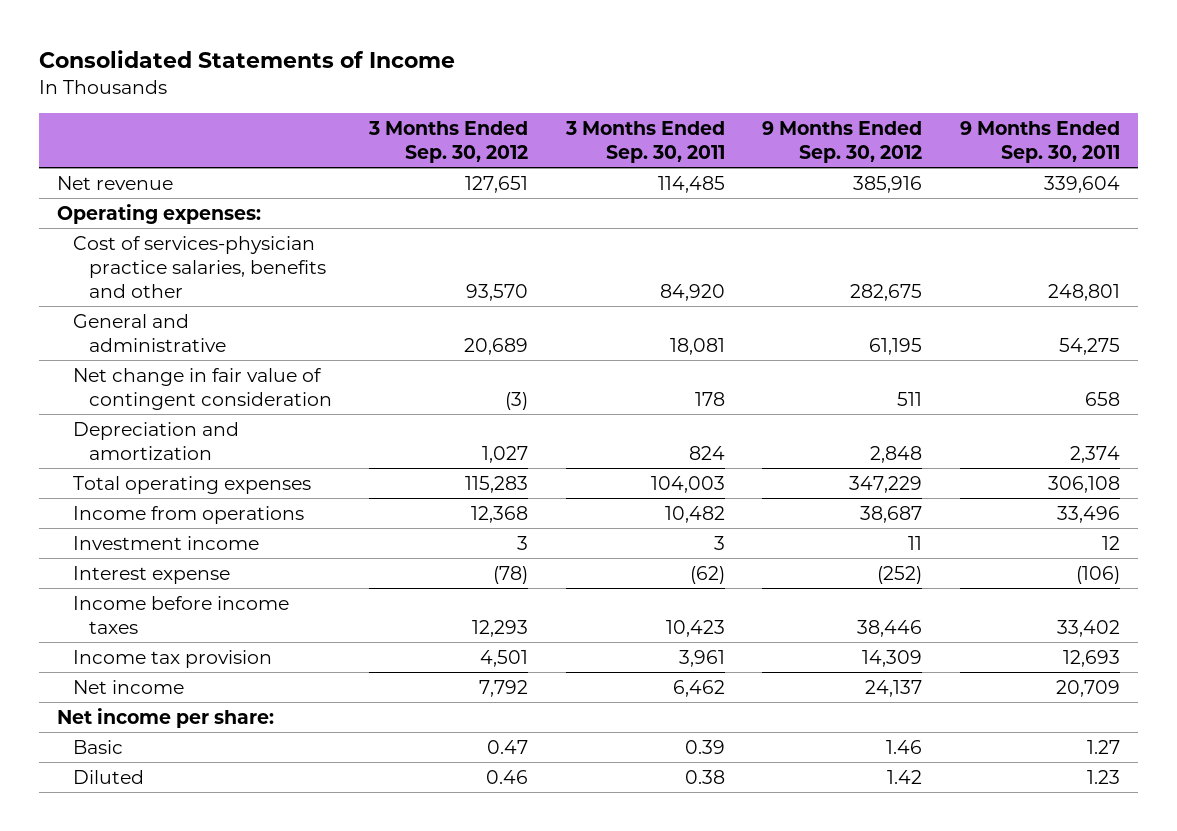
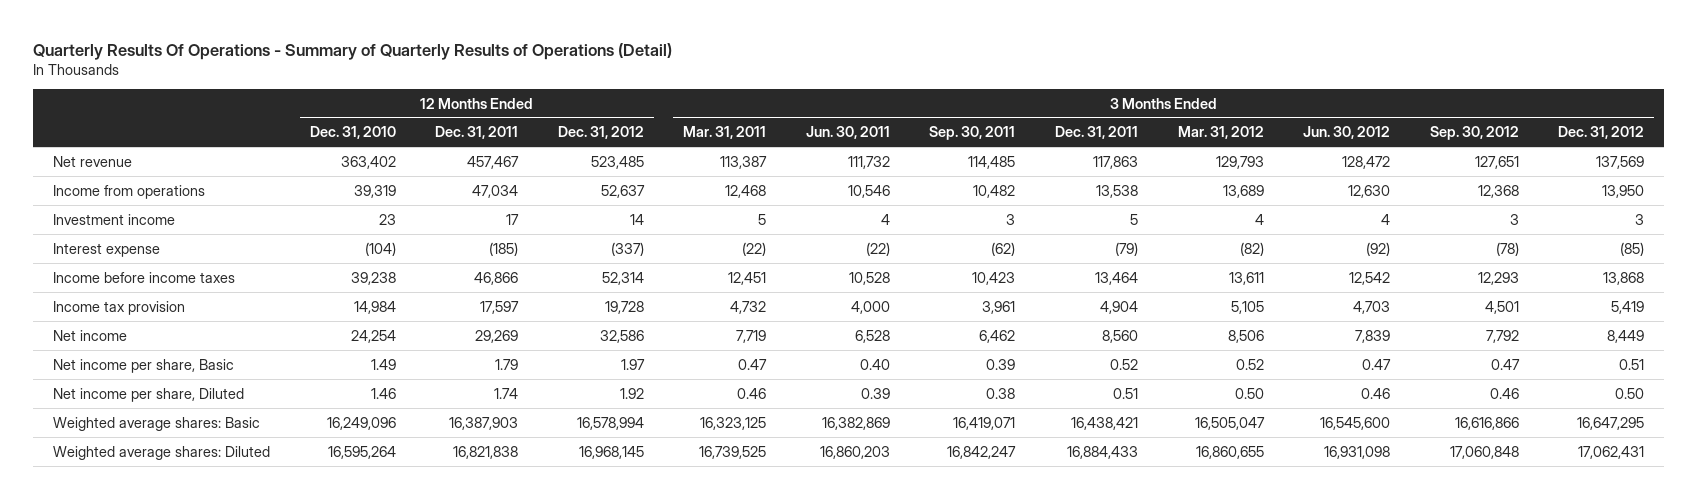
- Consolidated Statements of Income
+ Quarterly Results Of Operations - Summary of Quarterly Results of Operations (Detail)
- | 3 Months Ended Sep. 30, 2012 | 3 Months Ended Sep. 30, 2011 | 9 Months Ended Sep. 30, 2012 | 9 Months Ended Sep. 30, 2011
+ | 12 Months Ended Dec. 31, 2010 | 12 Months Ended Dec. 31, 2011 | 12 Months Ended Dec. 31, 2012 | 3 Months Ended Mar. 31, 2011 | 3 Months Ended Jun. 30, 2011 | 3 Months Ended Sep. 30, 2011 | 3 Months Ended Dec. 31, 2011 | 3 Months Ended Mar. 31, 2012 | 3 Months Ended Jun. 30, 2012 | 3 Months Ended Sep. 30, 2012 | 3 Months Ended Dec. 31, 2012
- Operating expenses:
- Cost of services-physician practice salaries, benefits and other | 93,570 | 84,920 | 282,675 | 248,801
- General and administrative | 20,689 | 18,081 | 61,195 | 54,275
- Net change in fair value of contingent consideration | (3) | 178 | 511 | 658
- Depreciation and amortization | 1,027 | 824 | 2,848 | 2,374
- Total operating expenses | 115,283 | 104,003 | 347,229 | 306,108
- Net income per share:
- Basic | 0.47 | 0.39 | 1.46 | 1.27
- Diluted | 0.46 | 0.38 | 1.42 | 1.23
+ Net income per share, Basic | 1.49 | 1.79 | 1.97 | 0.47 | 0.40 | 0.39 | 0.52 | 0.52 | 0.47 | 0.47 | 0.51
+ Net income per share, Diluted | 1.46 | 1.74 | 1.92 | 0.46 | 0.39 | 0.38 | 0.51 | 0.50 | 0.46 | 0.46 | 0.50
+ Weighted average shares: Basic | 16,249,096 | 16,387,903 | 16,578,994 | 16,323,125 | 16,382,869 | 16,419,071 | 16,438,421 | 16,505,047 | 16,545,600 | 16,616,866 | 16,647,295
+ Weighted average shares: Diluted | 16,595,264 | 16,821,838 | 16,968,145 | 16,739,525 | 16,860,203 | 16,842,247 | 16,884,433 | 16,860,655 | 16,931,098 | 17,060,848 | 17,062,431

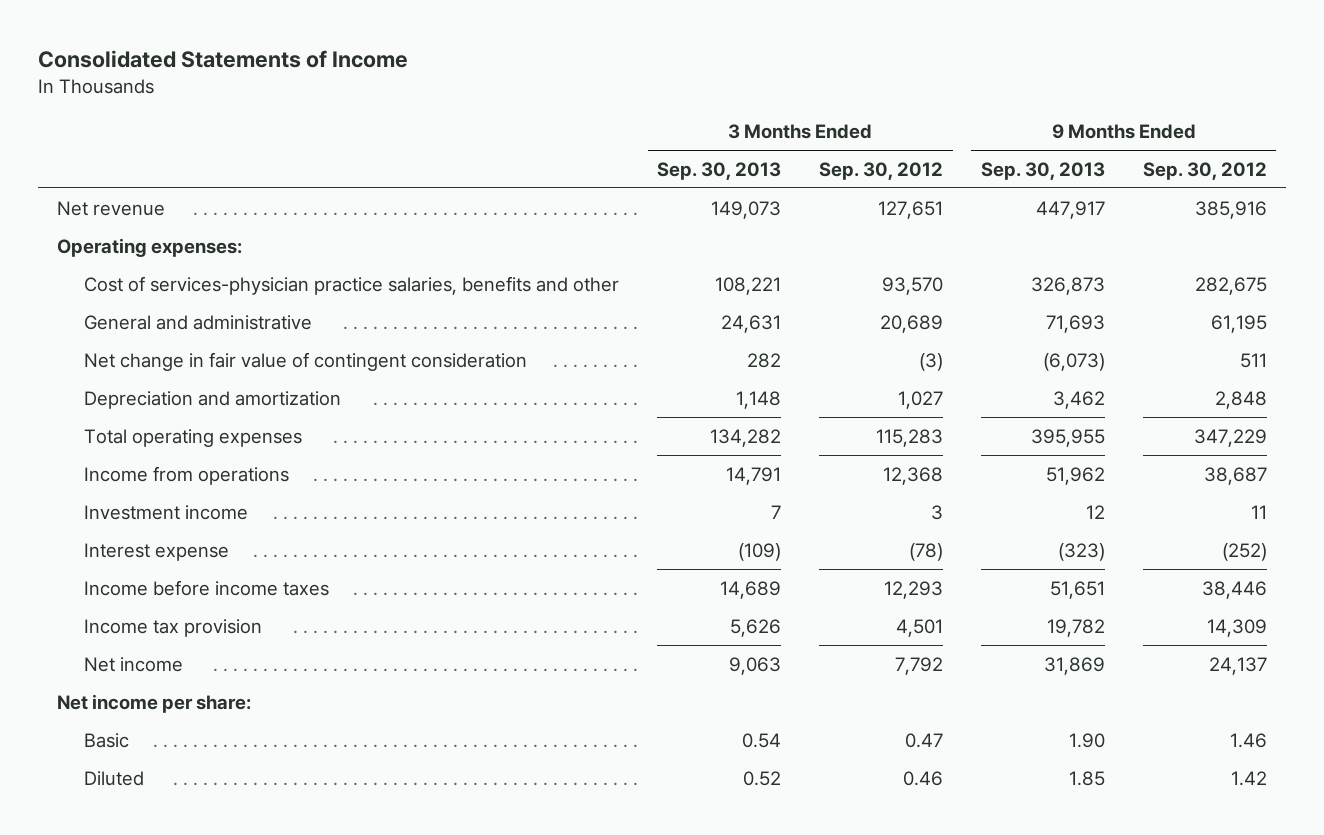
- Quarterly Results Of Operations - Summary of Quarterly Results of Operations (Detail)
+ Consolidated Statements of Income
- | 12 Months Ended Dec. 31, 2010 | 12 Months Ended Dec. 31, 2011 | 12 Months Ended Dec. 31, 2012 | 3 Months Ended Mar. 31, 2011 | 3 Months Ended Jun. 30, 2011 | 3 Months Ended Sep. 30, 2011 | 3 Months Ended Dec. 31, 2011 | 3 Months Ended Mar. 31, 2012 | 3 Months Ended Jun. 30, 2012 | 3 Months Ended Sep. 30, 2012 | 3 Months Ended Dec. 31, 2012
+ | 3 Months Ended Sep. 30, 2013 | 3 Months Ended Sep. 30, 2012 | 9 Months Ended Sep. 30, 2013 | 9 Months Ended Sep. 30, 2012
+ Operating expenses:
+ Cost of services-physician practice salaries, benefits and other | 108,221 | 93,570 | 326,873 | 282,675
+ General and administrative | 24,631 | 20,689 | 71,693 | 61,195
+ Net change in fair value of contingent consideration | 282 | (3) | (6,073) | 511
+ Depreciation and amortization | 1,148 | 1,027 | 3,462 | 2,848
+ Total operating expenses | 134,282 | 115,283 | 395,955 | 347,229
- Net income per share, Basic | 1.49 | 1.79 | 1.97 | 0.47 | 0.40 | 0.39 | 0.52 | 0.52 | 0.47 | 0.47 | 0.51
- Net income per share, Diluted | 1.46 | 1.74 | 1.92 | 0.46 | 0.39 | 0.38 | 0.51 | 0.50 | 0.46 | 0.46 | 0.50
- Weighted average shares: Basic | 16,249,096 | 16,387,903 | 16,578,994 | 16,323,125 | 16,382,869 | 16,419,071 | 16,438,421 | 16,505,047 | 16,545,600 | 16,616,866 | 16,647,295
- Weighted average shares: Diluted | 16,595,264 | 16,821,838 | 16,968,145 | 16,739,525 | 16,860,203 | 16,842,247 | 16,884,433 | 16,860,655 | 16,931,098 | 17,060,848 | 17,062,431
+ Net income per share:
+ Basic | 0.54 | 0.47 | 1.90 | 1.46
+ Diluted | 0.52 | 0.46 | 1.85 | 1.42

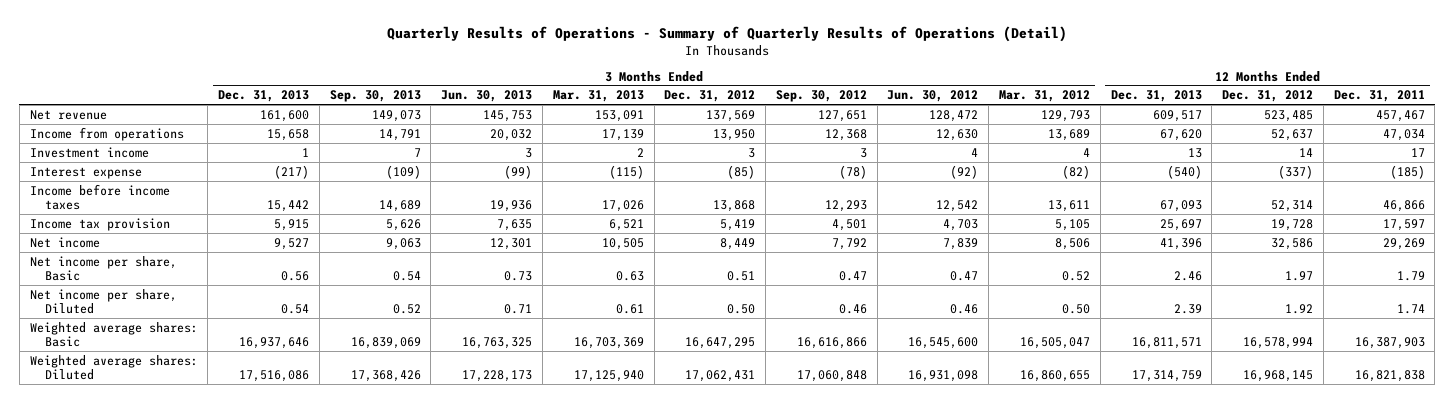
- Consolidated Statements of Income
+ Quarterly Results of Operations - Summary of Quarterly Results of Operations (Detail)
- | 3 Months Ended Sep. 30, 2013 | 3 Months Ended Sep. 30, 2012 | 9 Months Ended Sep. 30, 2013 | 9 Months Ended Sep. 30, 2012
+ | 3 Months Ended Dec. 31, 2013 | 3 Months Ended Sep. 30, 2013 | 3 Months Ended Jun. 30, 2013 | 3 Months Ended Mar. 31, 2013 | 3 Months Ended Dec. 31, 2012 | 3 Months Ended Sep. 30, 2012 | 3 Months Ended Jun. 30, 2012 | 3 Months Ended Mar. 31, 2012 | 12 Months Ended Dec. 31, 2013 | 12 Months Ended Dec. 31, 2012 | 12 Months Ended Dec. 31, 2011
- Operating expenses:
- Cost of services-physician practice salaries, benefits and other | 108,221 | 93,570 | 326,873 | 282,675
- General and administrative | 24,631 | 20,689 | 71,693 | 61,195
- Net change in fair value of contingent consideration | 282 | (3) | (6,073) | 511
- Depreciation and amortization | 1,148 | 1,027 | 3,462 | 2,848
- Total operating expenses | 134,282 | 115,283 | 395,955 | 347,229
- Net income per share:
- Basic | 0.54 | 0.47 | 1.90 | 1.46
- Diluted | 0.52 | 0.46 | 1.85 | 1.42
+ Net income per share, Basic | 0.56 | 0.54 | 0.73 | 0.63 | 0.51 | 0.47 | 0.47 | 0.52 | 2.46 | 1.97 | 1.79
+ Net income per share, Diluted | 0.54 | 0.52 | 0.71 | 0.61 | 0.50 | 0.46 | 0.46 | 0.50 | 2.39 | 1.92 | 1.74
+ Weighted average shares: Basic | 16,937,646 | 16,839,069 | 16,763,325 | 16,703,369 | 16,647,295 | 16,616,866 | 16,545,600 | 16,505,047 | 16,811,571 | 16,578,994 | 16,387,903
+ Weighted average shares: Diluted | 17,516,086 | 17,368,426 | 17,228,173 | 17,125,940 | 17,062,431 | 17,060,848 | 16,931,098 | 16,860,655 | 17,314,759 | 16,968,145 | 16,821,838

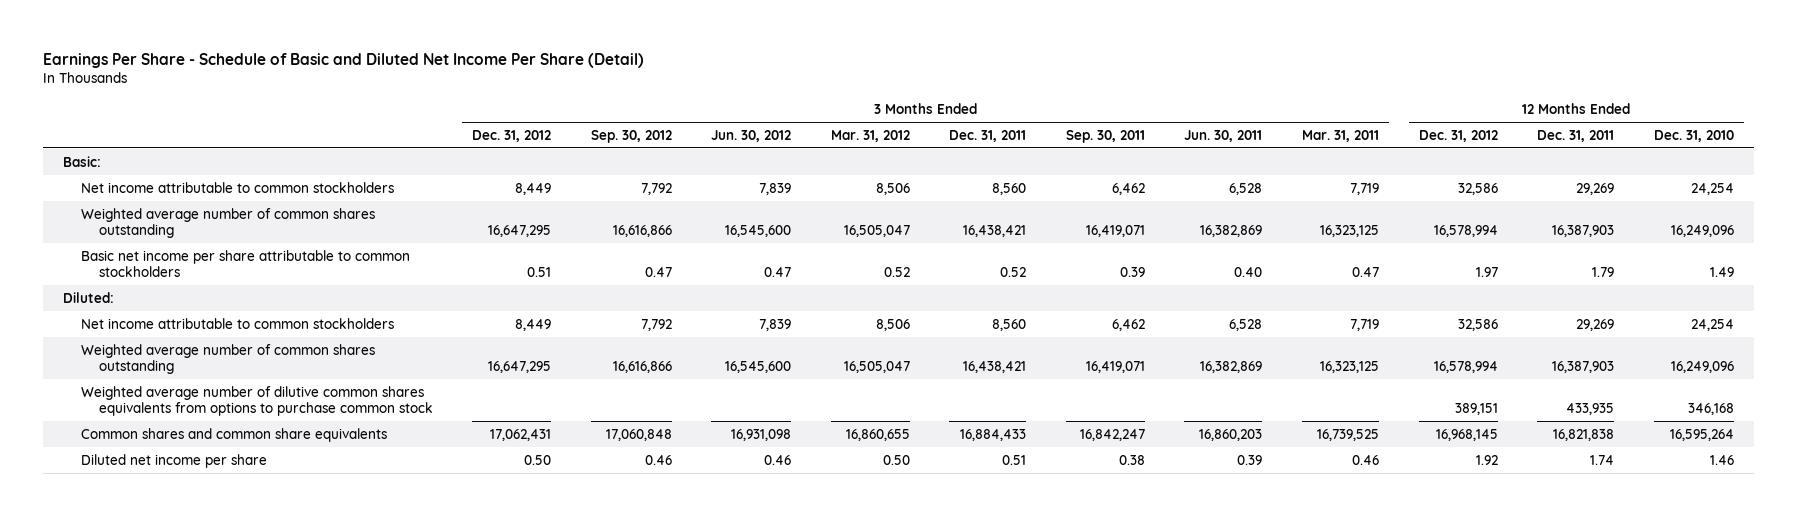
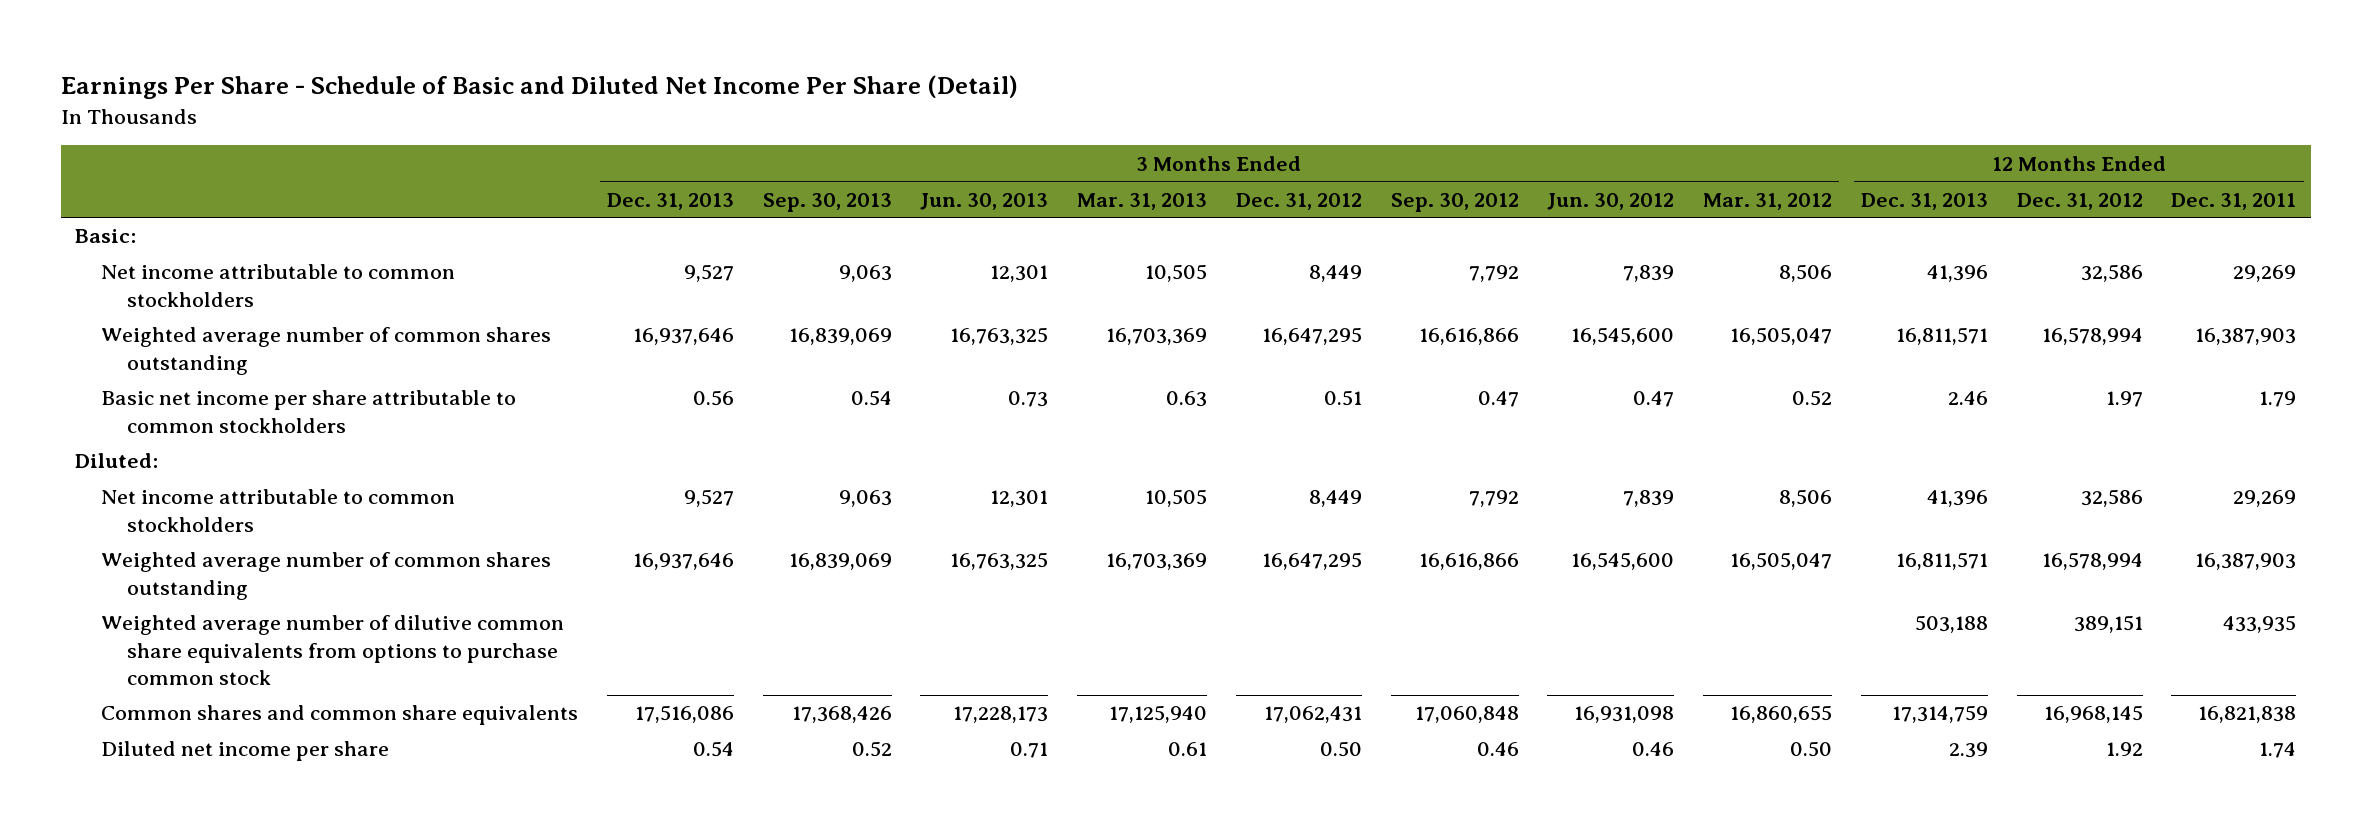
- | 3 Months Ended Dec. 31, 2012 | 3 Months Ended Sep. 30, 2012 | 3 Months Ended Jun. 30, 2012 | 3 Months Ended Mar. 31, 2012 | 3 Months Ended Dec. 31, 2011 | 3 Months Ended Sep. 30, 2011 | 3 Months Ended Jun. 30, 2011 | 3 Months Ended Mar. 31, 2011 | 12 Months Ended Dec. 31, 2012 | 12 Months Ended Dec. 31, 2011 | 12 Months Ended Dec. 31, 2010
+ | 3 Months Ended Dec. 31, 2013 | 3 Months Ended Sep. 30, 2013 | 3 Months Ended Jun. 30, 2013 | 3 Months Ended Mar. 31, 2013 | 3 Months Ended Dec. 31, 2012 | 3 Months Ended Sep. 30, 2012 | 3 Months Ended Jun. 30, 2012 | 3 Months Ended Mar. 31, 2012 | 12 Months Ended Dec. 31, 2013 | 12 Months Ended Dec. 31, 2012 | 12 Months Ended Dec. 31, 2011
- Weighted average number of dilutive common shares equivalents from options to purchase common stock | | | | | | | | | 389,151 | 433,935 | 346,168
+ Weighted average number of dilutive common share equivalents from options to purchase common stock | | | | | | | | | 503,188 | 389,151 | 433,935

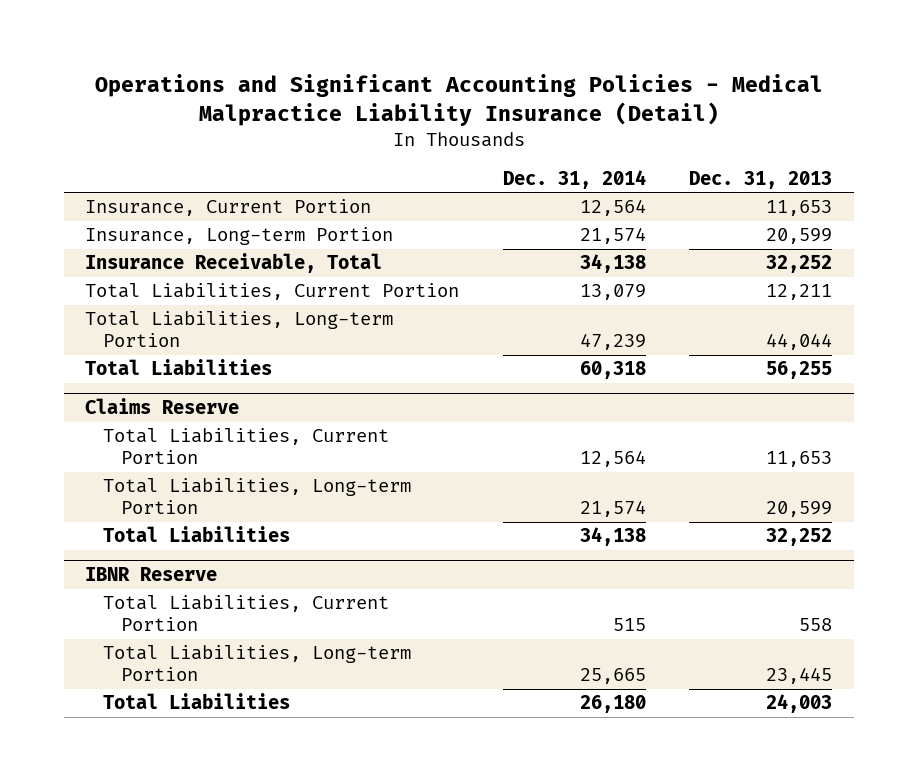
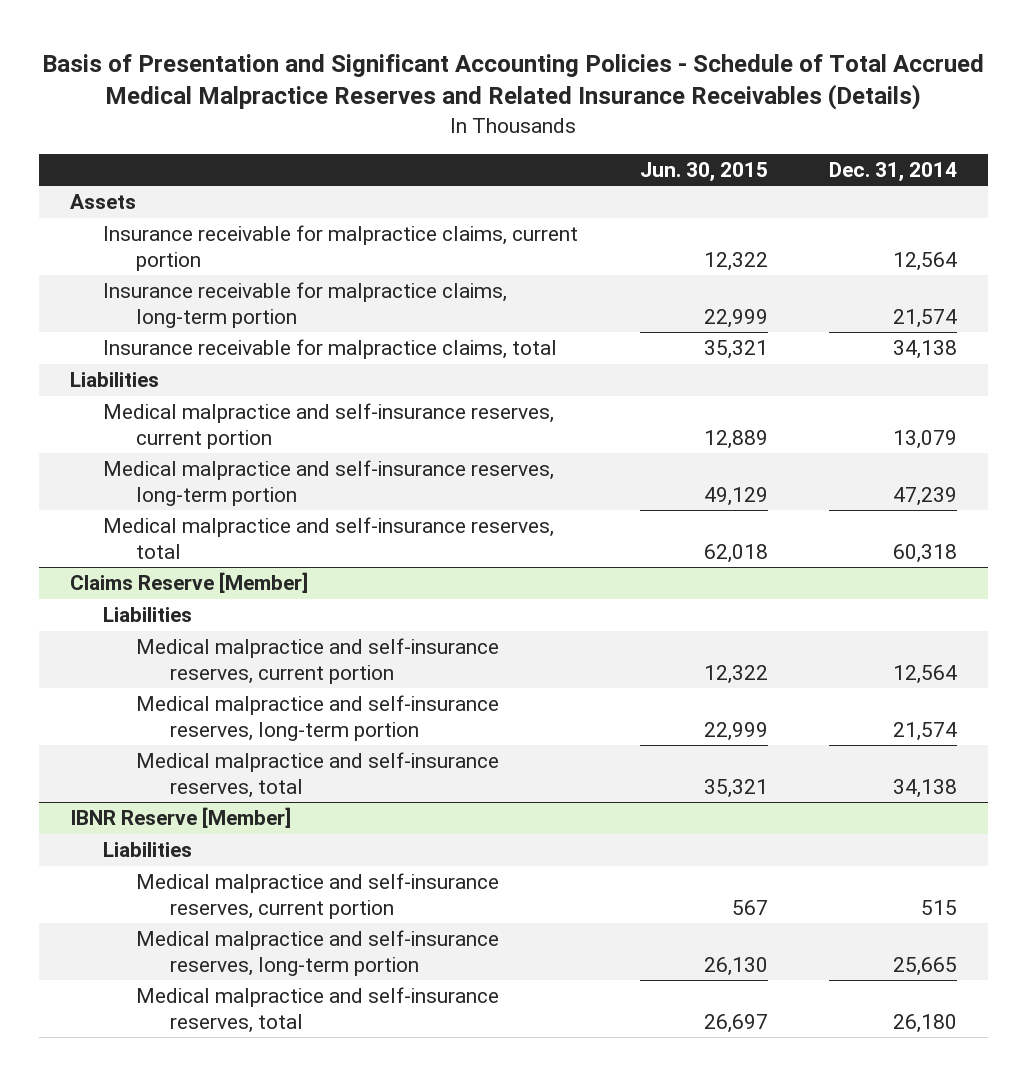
- Operations and Significant Accounting Policies - Medical Malpractice Liability Insurance (Detail)
+ Basis of Presentation and Significant Accounting Policies - Schedule of Total Accrued Medical Malpractice Reserves and Related Insurance Receivables (Details)
- | Dec. 31, 2014 | Dec. 31, 2013
+ | Jun. 30, 2015 | Dec. 31, 2014
- Insurance, Current Portion | 12,564 | 11,653
- Insurance, Long-term Portion | 21,574 | 20,599
- Insurance Receivable, Total | 34,138 | 32,252
- Total Liabilities, Current Portion | 13,079 | 12,211
- Total Liabilities, Long-term Portion | 47,239 | 44,044
- Total Liabilities | 60,318 | 56,255
- Claims Reserve
- Total Liabilities, Current Portion | 12,564 | 11,653
- Total Liabilities, Long-term Portion | 21,574 | 20,599
- Total Liabilities | 34,138 | 32,252
- IBNR Reserve
- Total Liabilities, Current Portion | 515 | 558
- Total Liabilities, Long-term Portion | 25,665 | 23,445
- Total Liabilities | 26,180 | 24,003
+ Assets
+ Insurance receivable for malpractice claims, current portion | 12,322 | 12,564
+ Insurance receivable for malpractice claims, long-term portion | 22,999 | 21,574
+ Insurance receivable for malpractice claims, total | 35,321 | 34,138
+ Liabilities
+ Medical malpractice and self-insurance reserves, current portion | 12,889 | 13,079
+ Medical malpractice and self-insurance reserves, long-term portion | 49,129 | 47,239
+ Medical malpractice and self-insurance reserves, total | 62,018 | 60,318
+ Claims Reserve [Member]
+ Liabilities
+ Medical malpractice and self-insurance reserves, current portion | 12,322 | 12,564
+ Medical malpractice and self-insurance reserves, long-term portion | 22,999 | 21,574
+ Medical malpractice and self-insurance reserves, total | 35,321 | 34,138
+ IBNR Reserve [Member]
+ Liabilities
+ Medical malpractice and self-insurance reserves, current portion | 567 | 515
+ Medical malpractice and self-insurance reserves, long-term portion | 26,130 | 25,665
+ Medical malpractice and self-insurance reserves, total | 26,697 | 26,180

